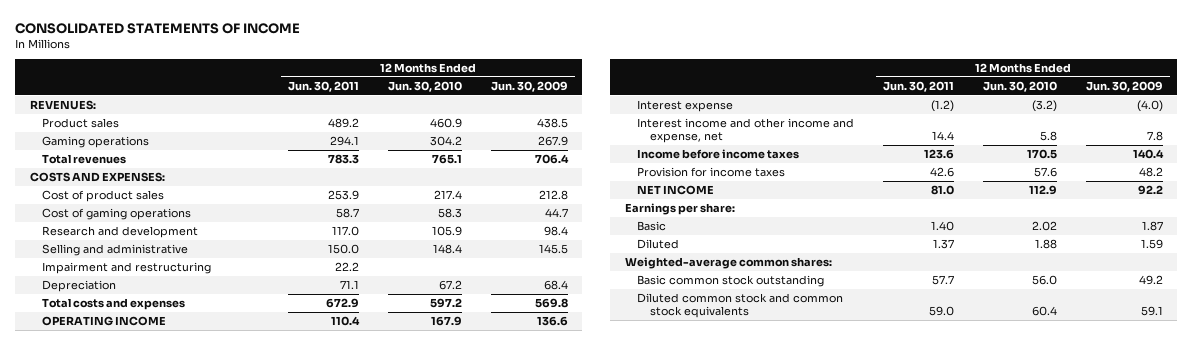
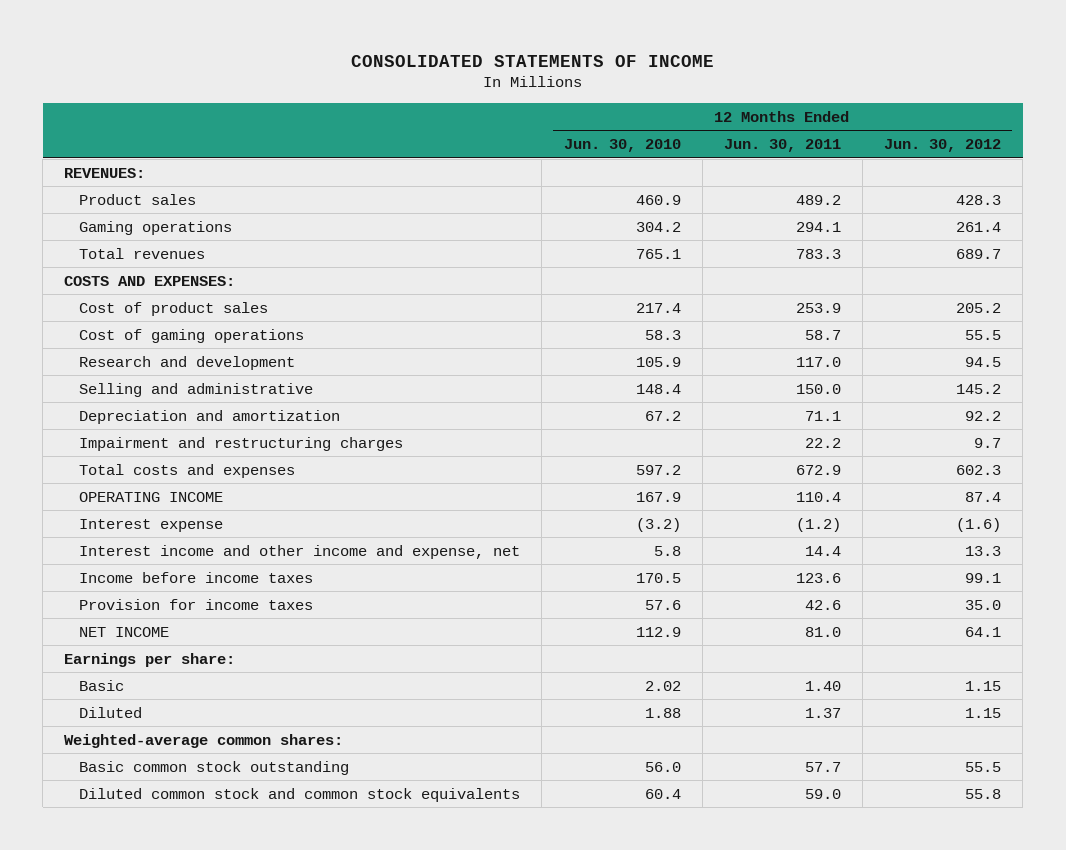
- | 12 Months Ended Jun. 30, 2011 | 12 Months Ended Jun. 30, 2010 | 12 Months Ended Jun. 30, 2009
+ | 12 Months Ended Jun. 30, 2010 | 12 Months Ended Jun. 30, 2011 | 12 Months Ended Jun. 30, 2012
- Impairment and restructuring | 22.2 | |
- Depreciation | 71.1 | 67.2 | 68.4
+ Depreciation and amortization | 67.2 | 71.1 | 92.2
+ Impairment and restructuring charges | | 22.2 | 9.7

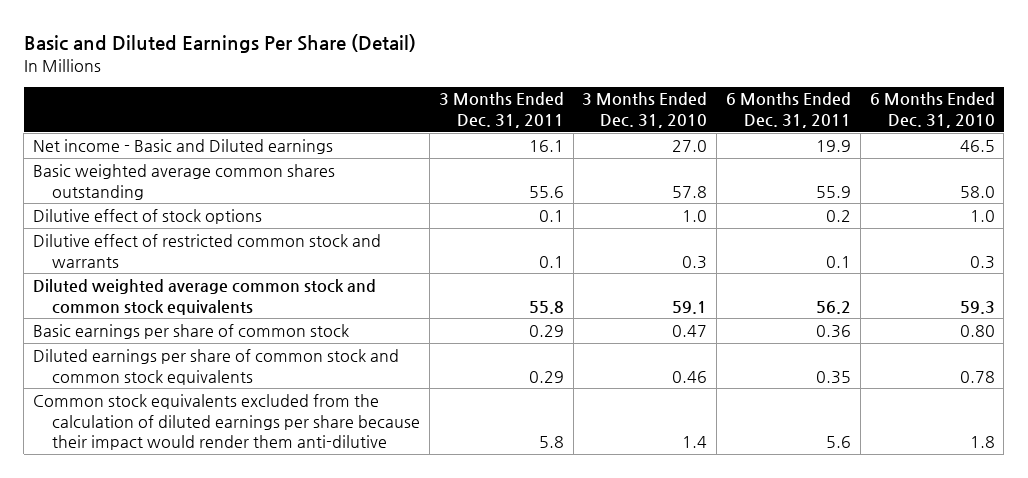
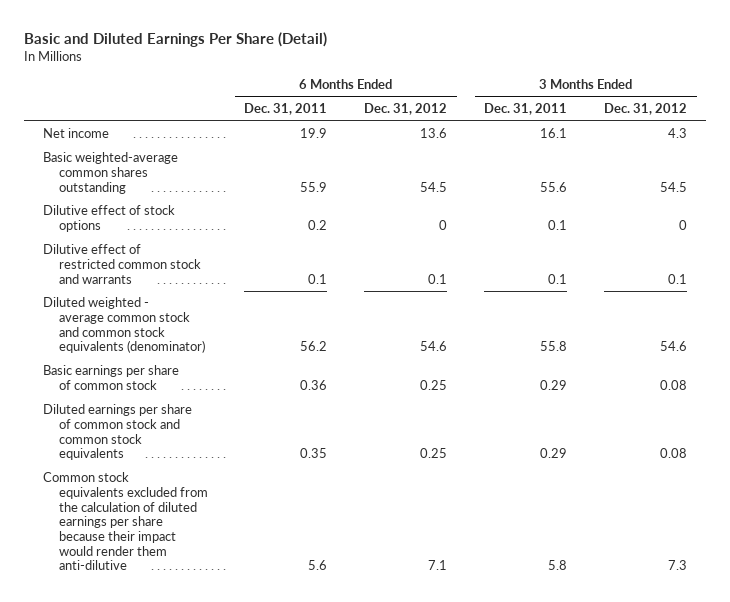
- | 3 Months Ended Dec. 31, 2011 | 3 Months Ended Dec. 31, 2010 | 6 Months Ended Dec. 31, 2011 | 6 Months Ended Dec. 31, 2010
+ | 6 Months Ended Dec. 31, 2011 | 6 Months Ended Dec. 31, 2012 | 3 Months Ended Dec. 31, 2011 | 3 Months Ended Dec. 31, 2012
- Net income - Basic and Diluted earnings | 16.1 | 27.0 | 19.9 | 46.5
- Basic weighted average common shares outstanding | 55.6 | 57.8 | 55.9 | 58.0
+ Net income | 19.9 | 13.6 | 16.1 | 4.3
+ Basic weighted-average common shares outstanding | 55.9 | 54.5 | 55.6 | 54.5
- Diluted weighted average common stock and common stock equivalents | 55.8 | 59.1 | 56.2 | 59.3
+ Diluted weighted - average common stock and common stock equivalents (denominator) | 56.2 | 54.6 | 55.8 | 54.6

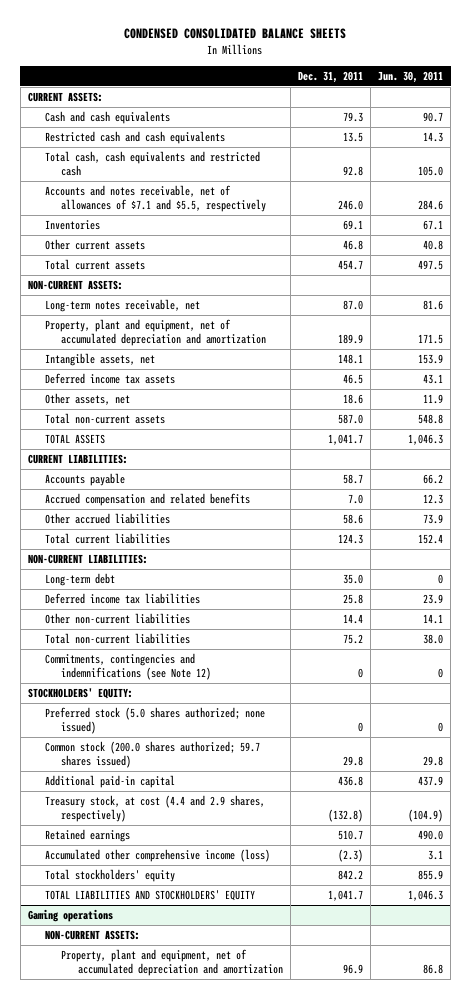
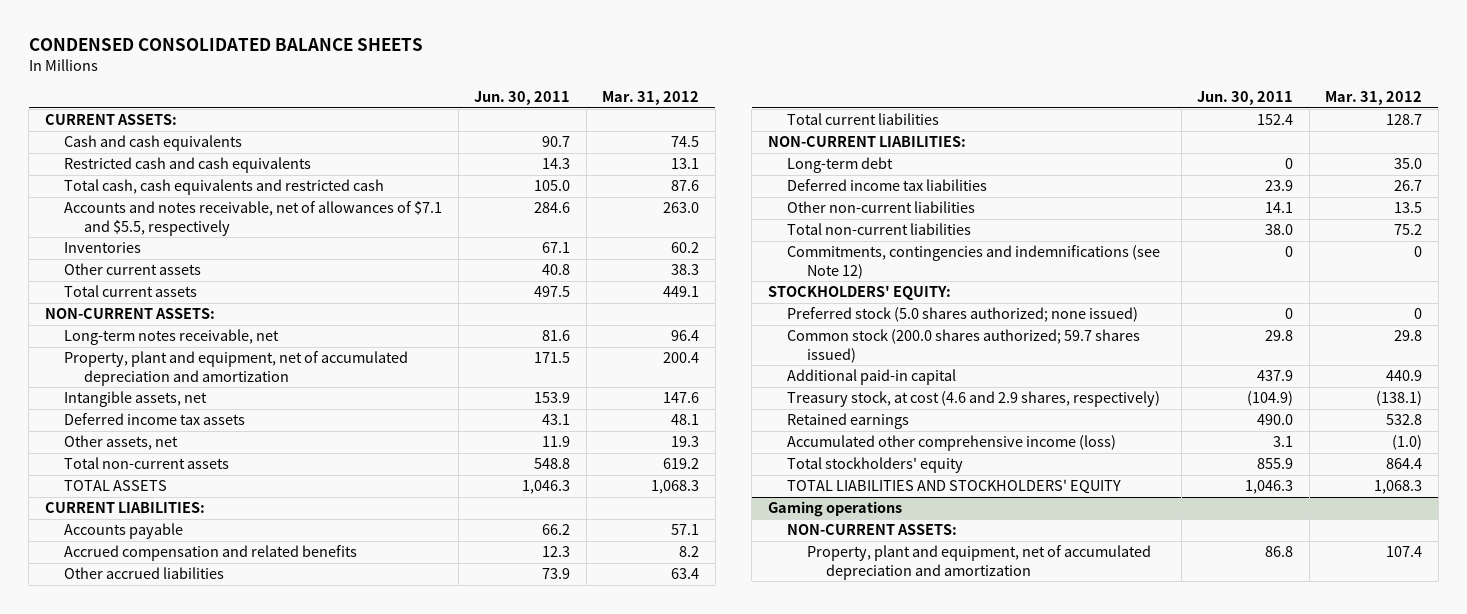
- | Dec. 31, 2011 | Jun. 30, 2011
+ | Jun. 30, 2011 | Mar. 31, 2012
- Treasury stock, at cost (4.4 and 2.9 shares, respectively) | (132.8) | (104.9)
+ Treasury stock, at cost (4.6 and 2.9 shares, respectively) | (104.9) | (138.1)

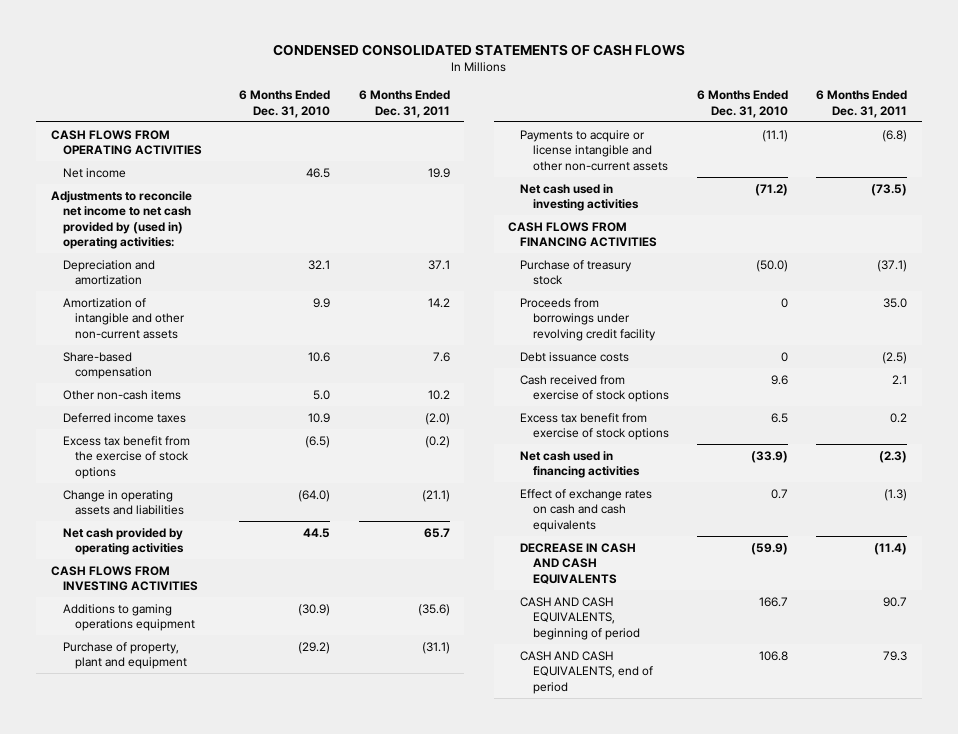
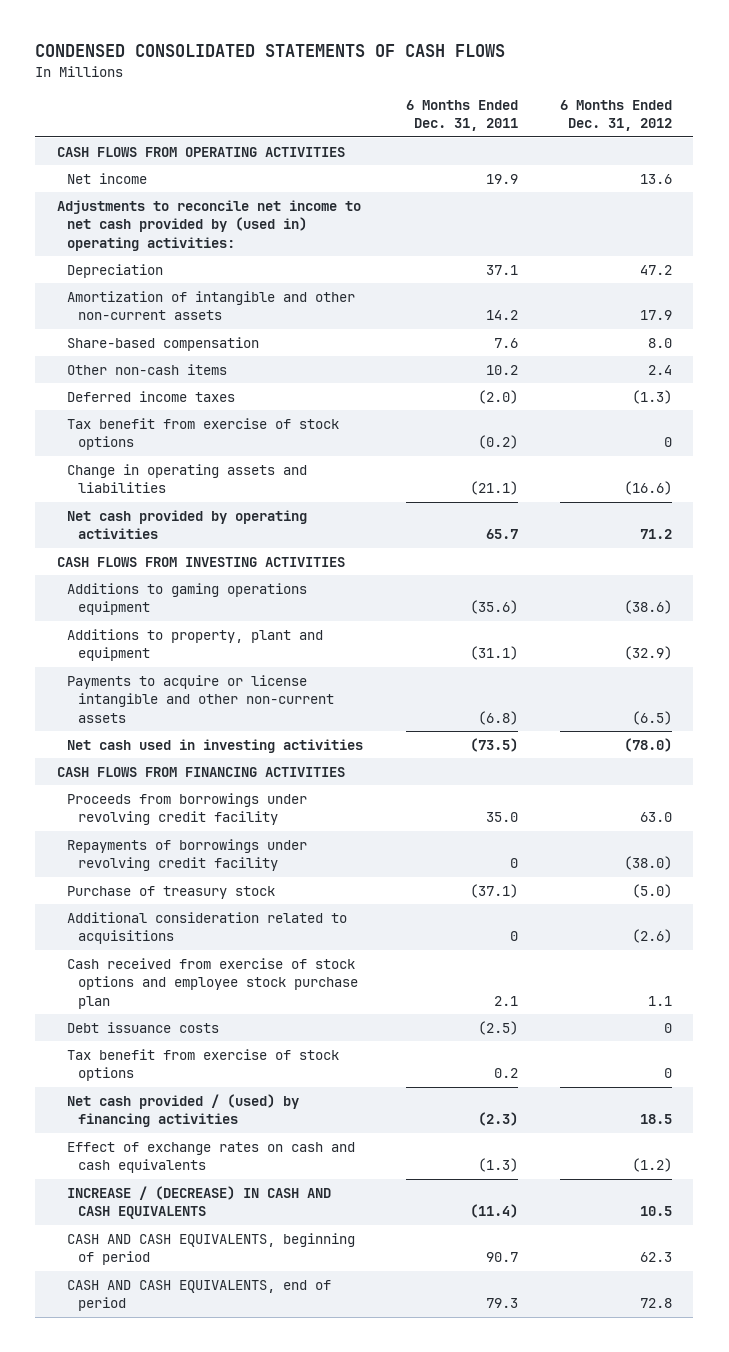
- | 6 Months Ended Dec. 31, 2010 | 6 Months Ended Dec. 31, 2011
+ | 6 Months Ended Dec. 31, 2011 | 6 Months Ended Dec. 31, 2012
- Depreciation and amortization | 32.1 | 37.1
+ Depreciation | 37.1 | 47.2
- Excess tax benefit from the exercise of stock options | (6.5) | (0.2)
+ Tax benefit from exercise of stock options | (0.2) | 0
- Purchase of property, plant and equipment | (29.2) | (31.1)
+ Additions to property, plant and equipment | (31.1) | (32.9)
+ Repayments of borrowings under revolving credit facility | 0 | (38.0)
moved down: Purchase of treasury stock | (37.1) | (5.0)
+ Additional consideration related to acquisitions | 0 | (2.6)
+ Cash received from exercise of stock options and employee stock purchase plan | 2.1 | 1.1
- Cash received from exercise of stock options | 9.6 | 2.1
- Excess tax benefit from exercise of stock options | 6.5 | 0.2
- Net cash used in financing activities | (33.9) | (2.3)
+ Tax benefit from exercise of stock options | 0.2 | 0
+ Net cash provided / (used) by financing activities | (2.3) | 18.5
- DECREASE IN CASH AND CASH EQUIVALENTS | (59.9) | (11.4)
+ INCREASE / (DECREASE) IN CASH AND CASH EQUIVALENTS | (11.4) | 10.5

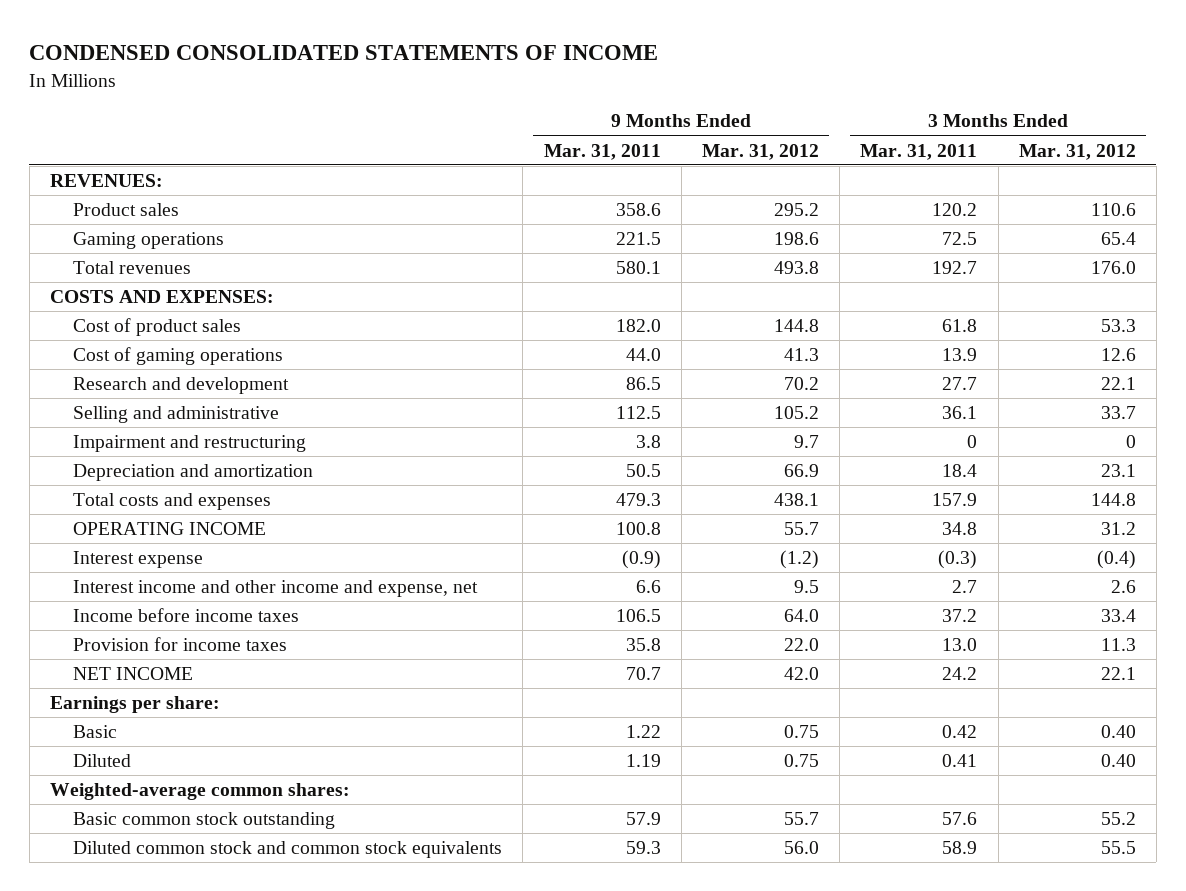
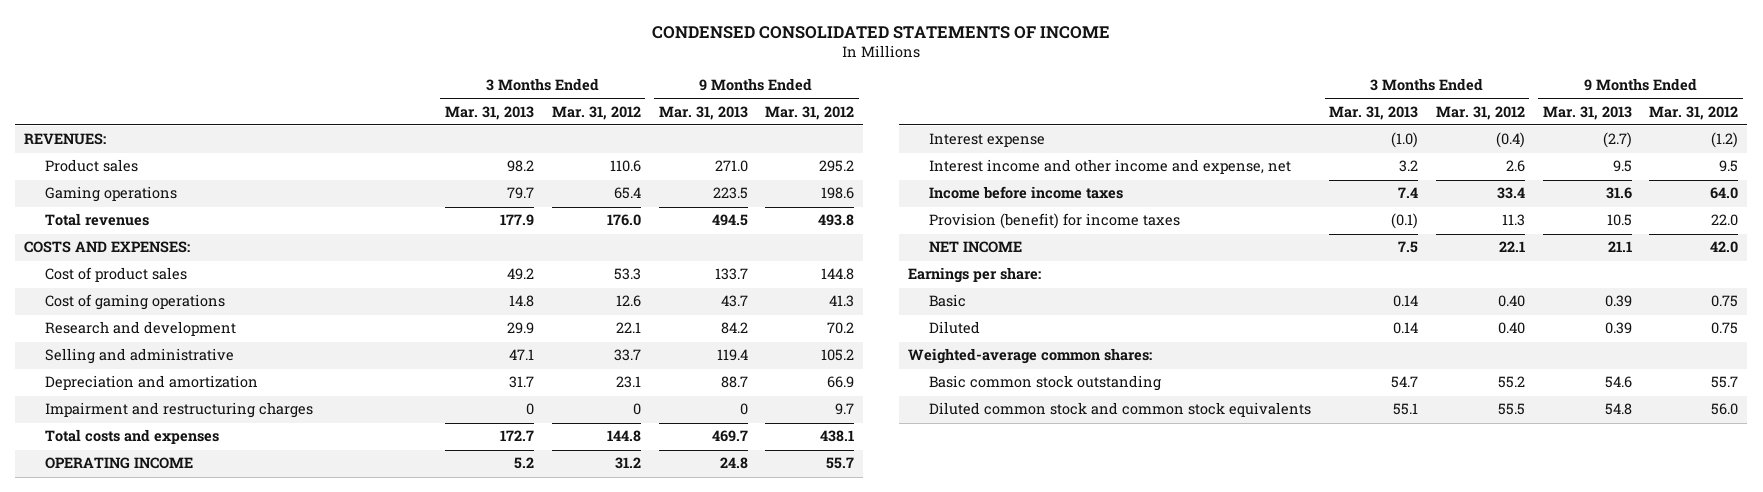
- | 9 Months Ended Mar. 31, 2011 | 9 Months Ended Mar. 31, 2012 | 3 Months Ended Mar. 31, 2011 | 3 Months Ended Mar. 31, 2012
+ | 3 Months Ended Mar. 31, 2013 | 3 Months Ended Mar. 31, 2012 | 9 Months Ended Mar. 31, 2013 | 9 Months Ended Mar. 31, 2012
- Impairment and restructuring | 3.8 | 9.7 | 0 | 0
+ Impairment and restructuring charges | 0 | 0 | 0 | 9.7
- Provision for income taxes | 35.8 | 22.0 | 13.0 | 11.3
+ Provision (benefit) for income taxes | (0.1) | 11.3 | 10.5 | 22.0

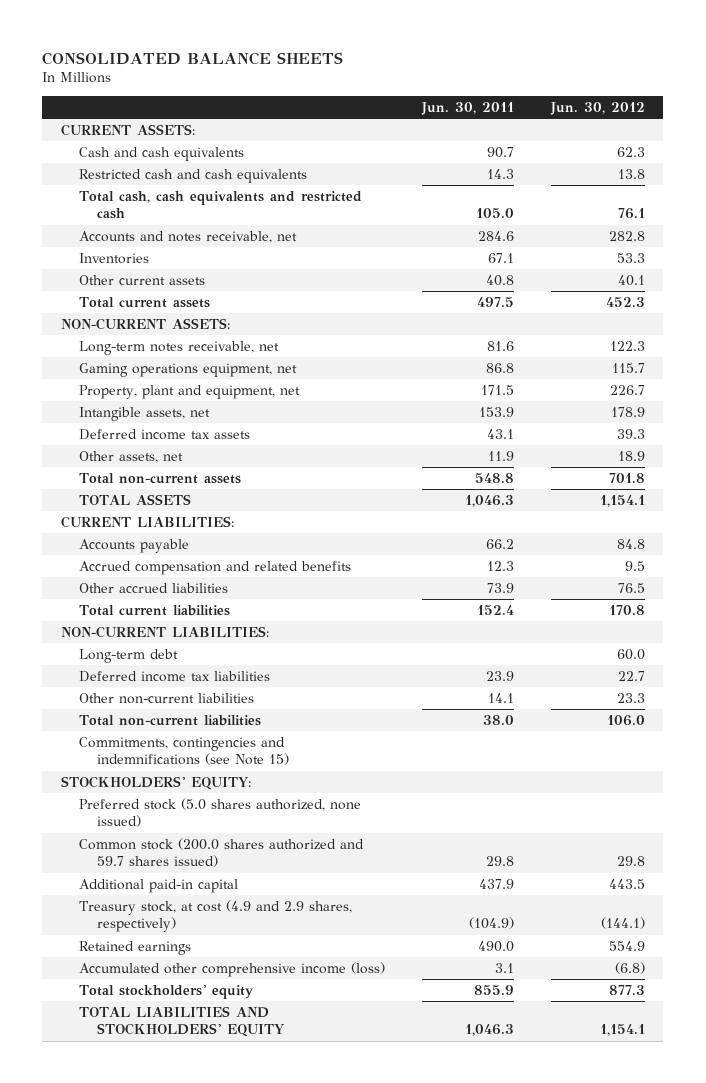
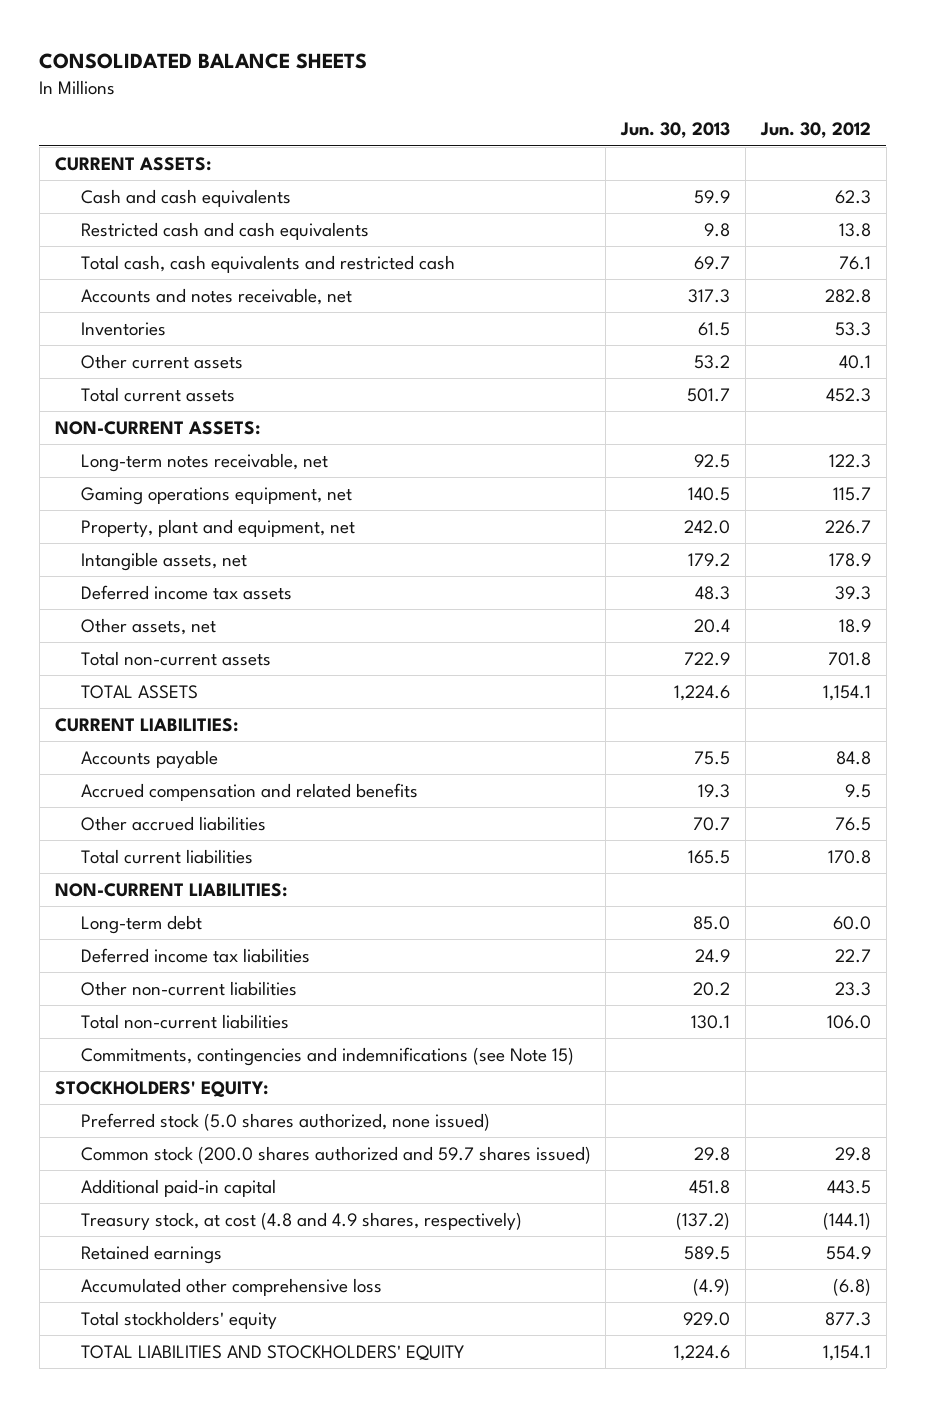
- | Jun. 30, 2011 | Jun. 30, 2012
+ | Jun. 30, 2013 | Jun. 30, 2012
- Treasury stock, at cost (4.9 and 2.9 shares, respectively) | (104.9) | (144.1)
+ Treasury stock, at cost (4.8 and 4.9 shares, respectively) | (137.2) | (144.1)
- Accumulated other comprehensive income (loss) | 3.1 | (6.8)
+ Accumulated other comprehensive loss | (4.9) | (6.8)

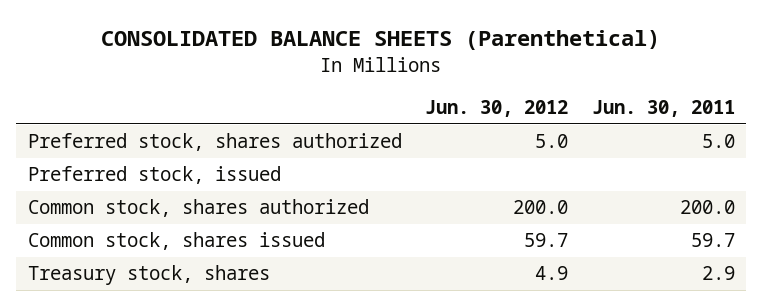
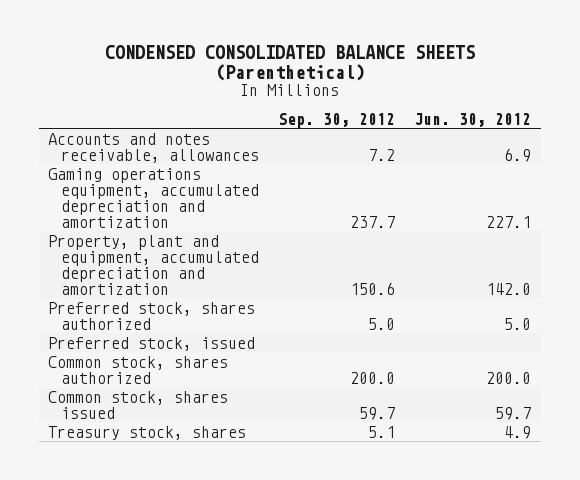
- CONSOLIDATED BALANCE SHEETS (Parenthetical)
+ CONDENSED CONSOLIDATED BALANCE SHEETS (Parenthetical)
- | Jun. 30, 2012 | Jun. 30, 2011
+ | Sep. 30, 2012 | Jun. 30, 2012
+ Accounts and notes receivable, allowances | 7.2 | 6.9
+ Gaming operations equipment, accumulated depreciation and amortization | 237.7 | 227.1
+ Property, plant and equipment, accumulated depreciation and amortization | 150.6 | 142.0

